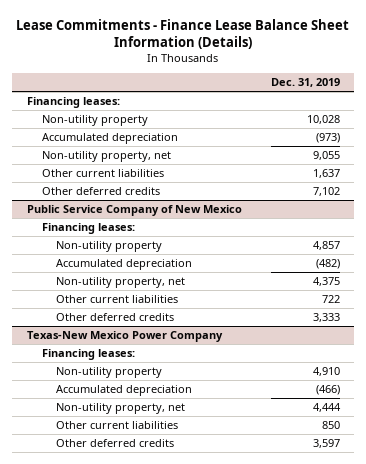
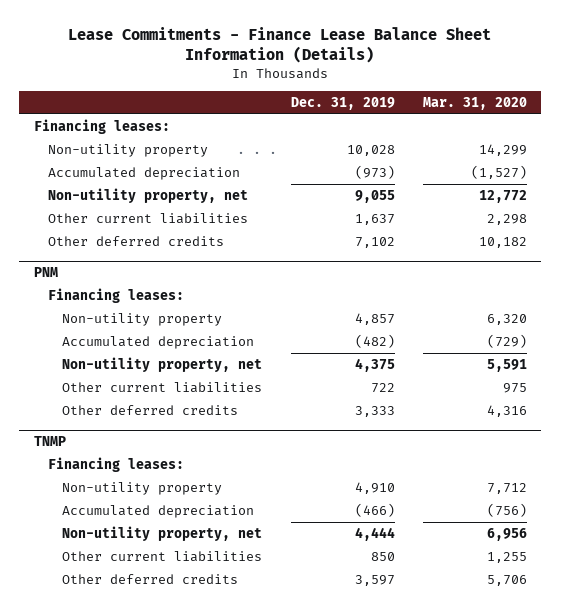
- | Dec. 31, 2019
+ | Dec. 31, 2019 | Mar. 31, 2020
- Public Service Company of New Mexico
+ PNM
- Texas-New Mexico Power Company
+ TNMP

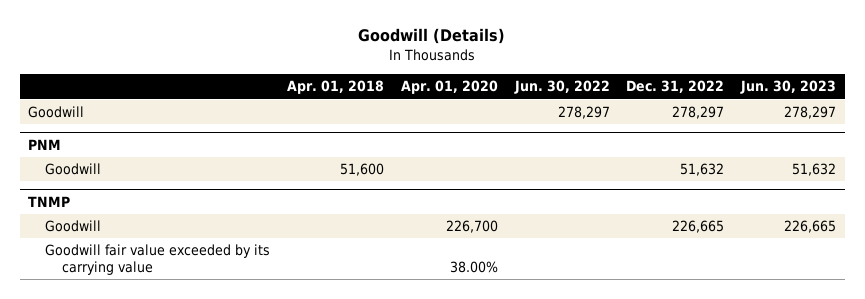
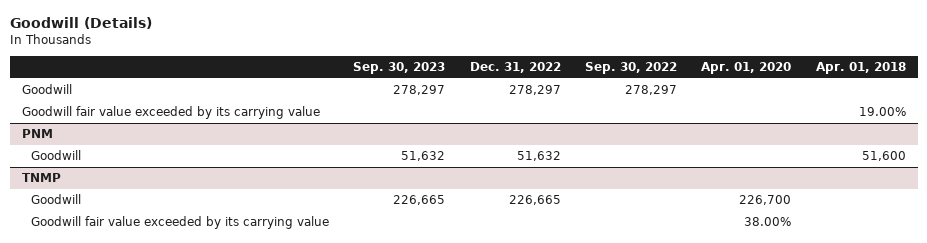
- | Apr. 01, 2018 | Apr. 01, 2020 | Jun. 30, 2022 | Dec. 31, 2022 | Jun. 30, 2023
+ | Sep. 30, 2023 | Dec. 31, 2022 | Sep. 30, 2022 | Apr. 01, 2020 | Apr. 01, 2018
+ Goodwill fair value exceeded by its carrying value | | | | | 19.00%

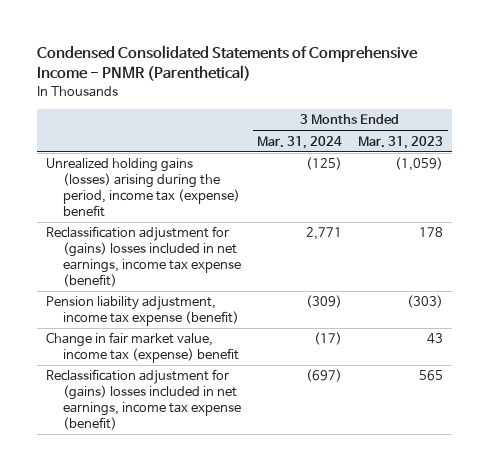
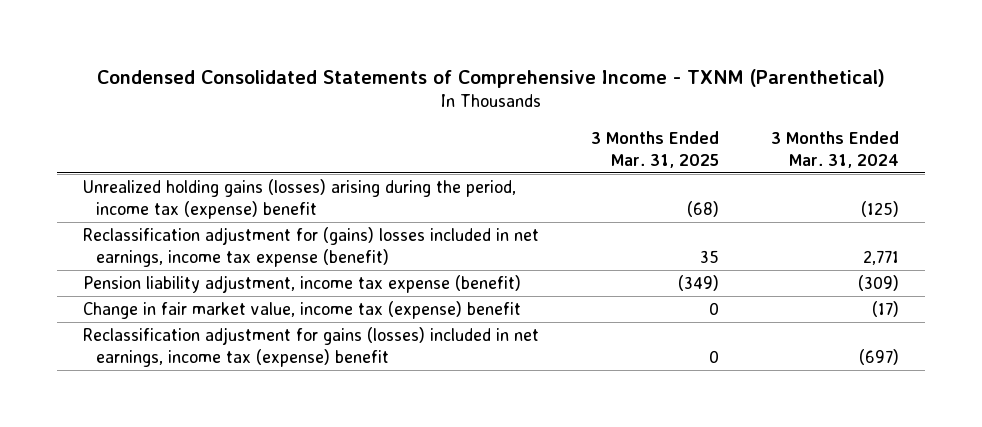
- Condensed Consolidated Statements of Comprehensive Income - PNMR (Parenthetical)
+ Condensed Consolidated Statements of Comprehensive Income - TXNM (Parenthetical)
- | 3 Months Ended Mar. 31, 2024 | 3 Months Ended Mar. 31, 2023
+ | 3 Months Ended Mar. 31, 2025 | 3 Months Ended Mar. 31, 2024
- Reclassification adjustment for (gains) losses included in net earnings, income tax expense (benefit) | (697) | 565
+ Reclassification adjustment for gains (losses) included in net earnings, income tax (expense) benefit | 0 | (697)

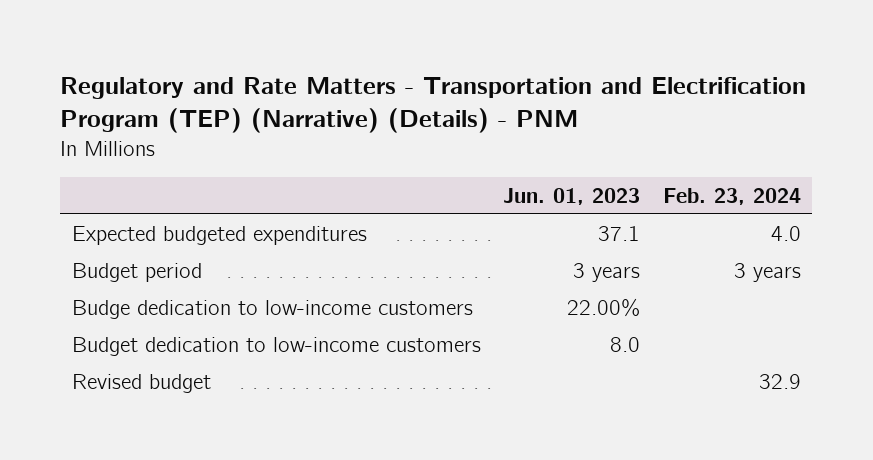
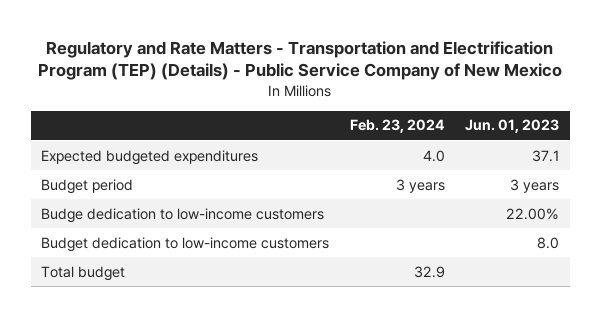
- Regulatory and Rate Matters - Transportation and Electrification Program (TEP) (Narrative) (Details) - PNM
+ Regulatory and Rate Matters - Transportation and Electrification Program (TEP) (Details) - Public Service Company of New Mexico
- | Jun. 01, 2023 | Feb. 23, 2024
+ | Feb. 23, 2024 | Jun. 01, 2023
- Revised budget | | 32.9
+ Total budget | 32.9 |

